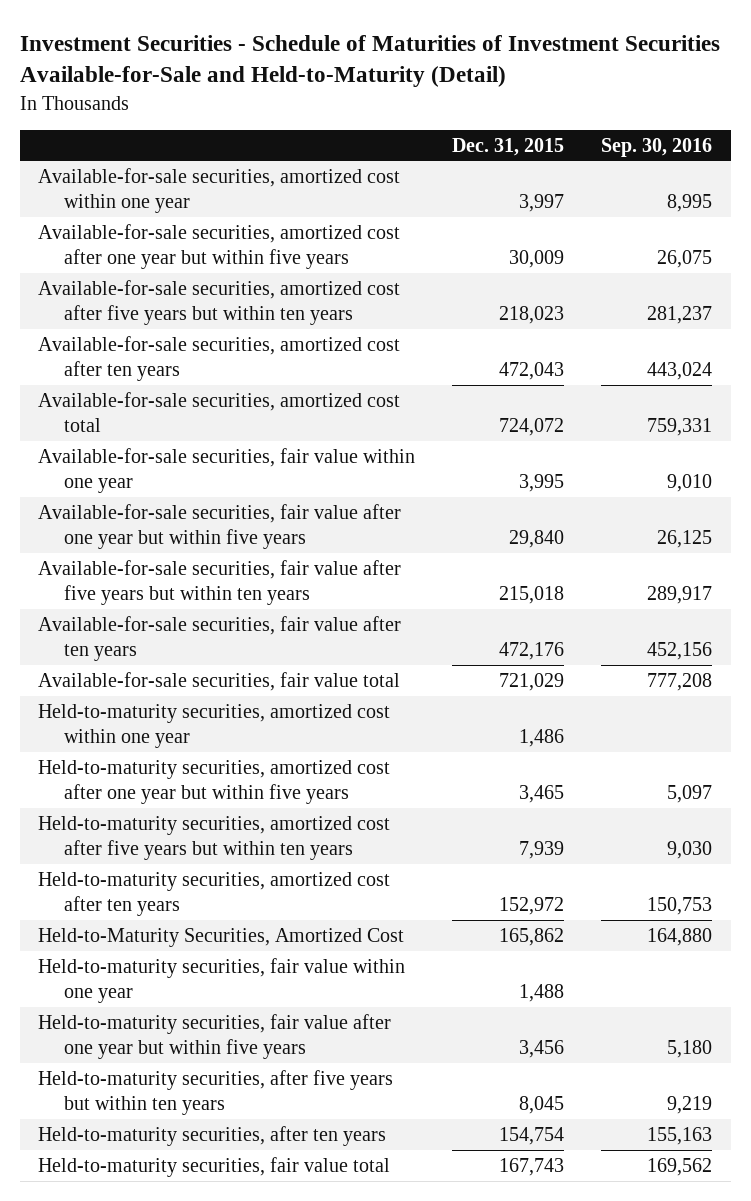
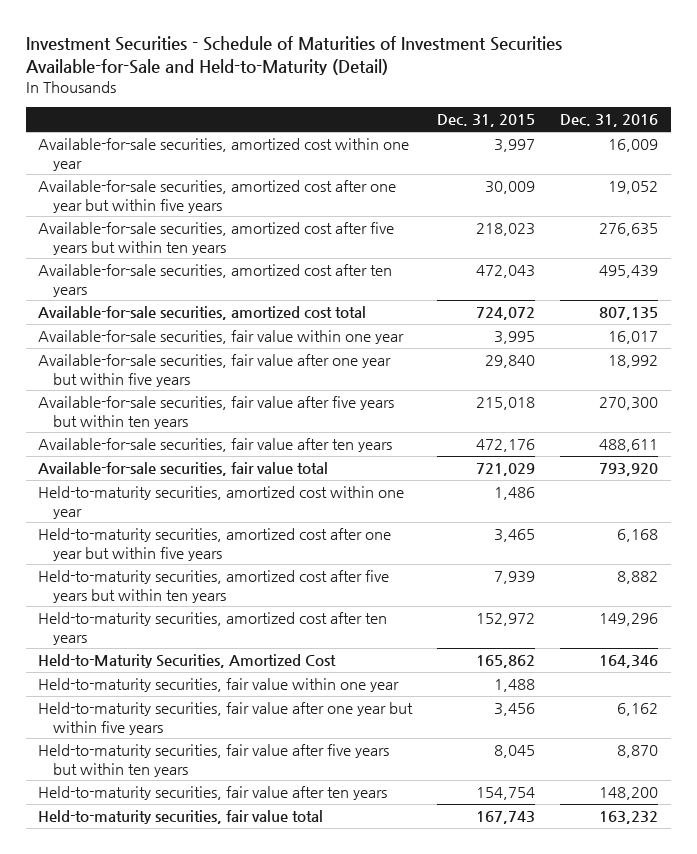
- | Dec. 31, 2015 | Sep. 30, 2016
+ | Dec. 31, 2015 | Dec. 31, 2016
- Held-to-maturity securities, after five years but within ten years | 8,045 | 9,219
- Held-to-maturity securities, after ten years | 154,754 | 155,163
+ Held-to-maturity securities, fair value after five years but within ten years | 8,045 | 8,870
+ Held-to-maturity securities, fair value after ten years | 154,754 | 148,200

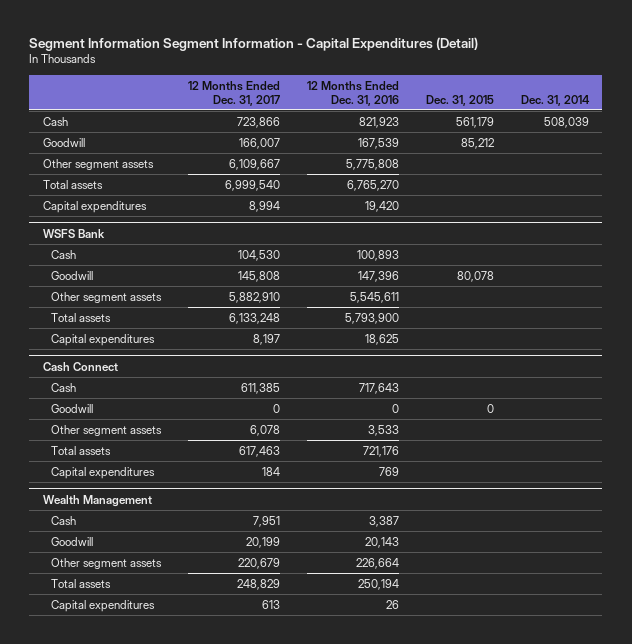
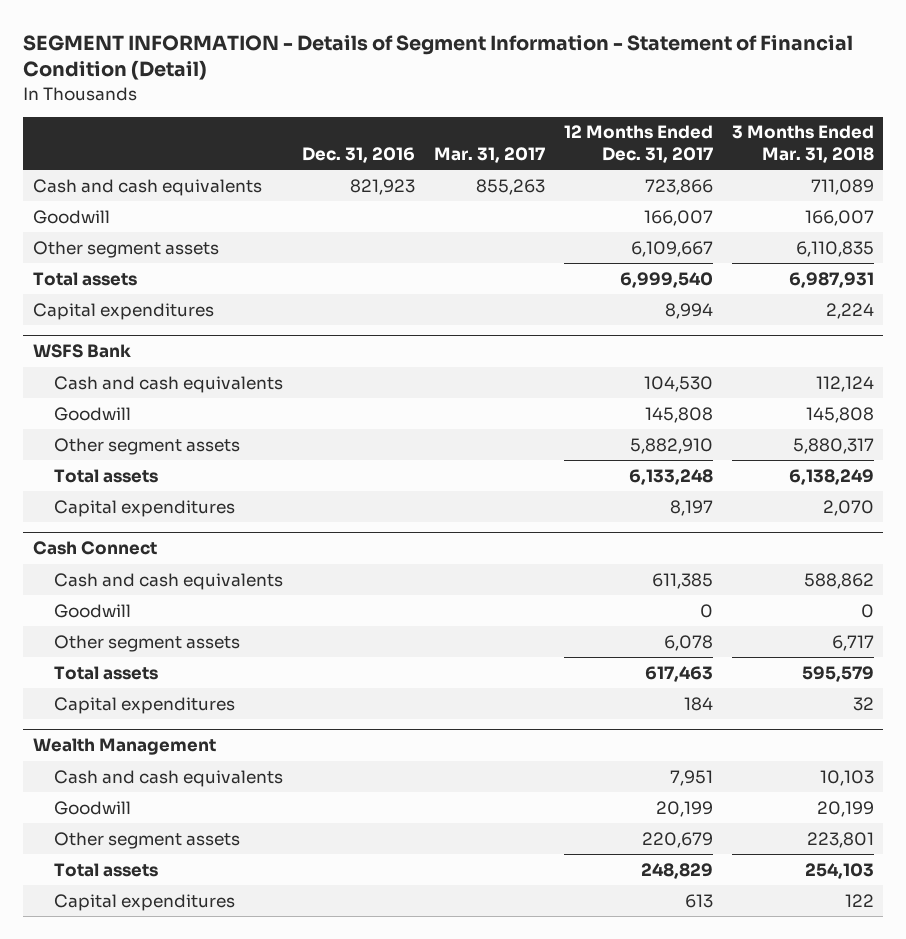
- Segment Information Segment Information - Capital Expenditures (Detail)
+ SEGMENT INFORMATION - Details of Segment Information - Statement of Financial Condition (Detail)
- | 12 Months Ended Dec. 31, 2017 | 12 Months Ended Dec. 31, 2016 | Dec. 31, 2015 | Dec. 31, 2014
+ | Dec. 31, 2016 | Mar. 31, 2017 | 12 Months Ended Dec. 31, 2017 | 3 Months Ended Mar. 31, 2018
- Cash | 723,866 | 821,923 | 561,179 | 508,039
+ Cash and cash equivalents | 821,923 | 855,263 | 723,866 | 711,089
@ WSFS Bank
- Cash | 104,530 | 100,893 | |
+ Cash and cash equivalents | | | 104,530 | 112,124
@ Cash Connect
- Cash | 611,385 | 717,643 | |
+ Cash and cash equivalents | | | 611,385 | 588,862
@ Wealth Management
- Cash | 7,951 | 3,387 | |
+ Cash and cash equivalents | | | 7,951 | 10,103

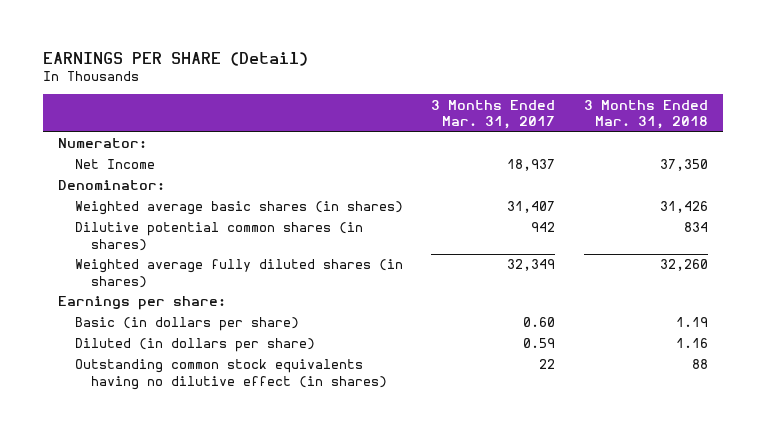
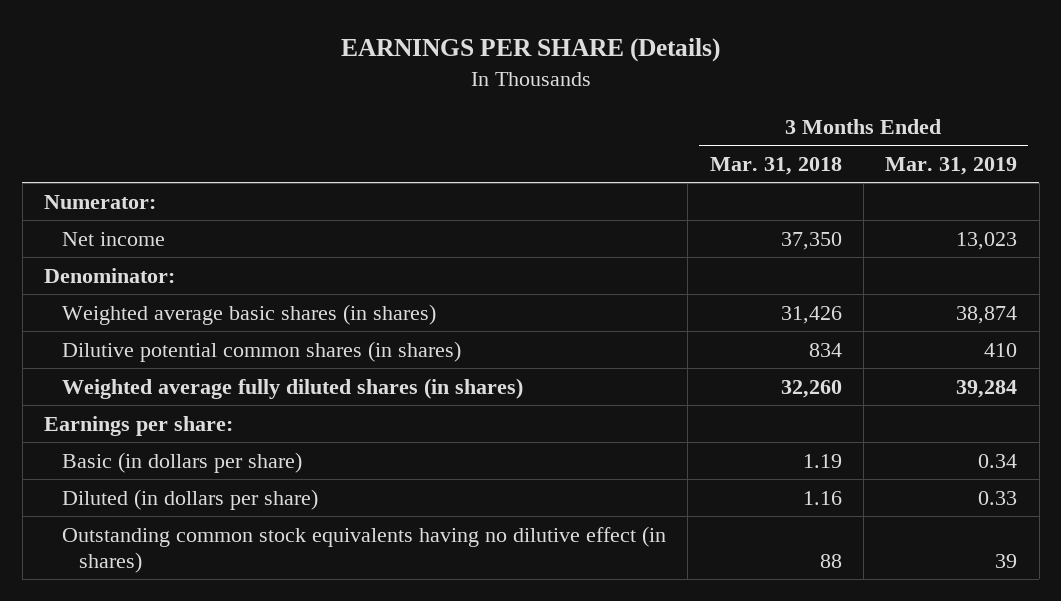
- EARNINGS PER SHARE (Detail)
+ EARNINGS PER SHARE (Details)
- | 3 Months Ended Mar. 31, 2017 | 3 Months Ended Mar. 31, 2018
+ | 3 Months Ended Mar. 31, 2018 | 3 Months Ended Mar. 31, 2019
- Net Income | 18,937 | 37,350
+ Net income | 37,350 | 13,023

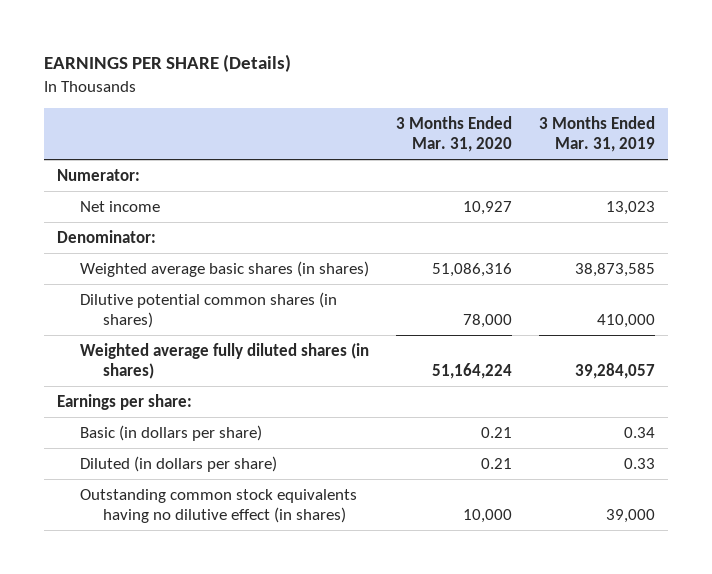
- | 3 Months Ended Mar. 31, 2018 | 3 Months Ended Mar. 31, 2019
+ | 3 Months Ended Mar. 31, 2020 | 3 Months Ended Mar. 31, 2019
- Weighted average basic shares (in shares) | 31,426 | 38,874
- Dilutive potential common shares (in shares) | 834 | 410
- Weighted average fully diluted shares (in shares) | 32,260 | 39,284
+ Weighted average basic shares (in shares) | 51,086,316 | 38,873,585
+ Dilutive potential common shares (in shares) | 78,000 | 410,000
+ Weighted average fully diluted shares (in shares) | 51,164,224 | 39,284,057
- Outstanding common stock equivalents having no dilutive effect (in shares) | 88 | 39
+ Outstanding common stock equivalents having no dilutive effect (in shares) | 10,000 | 39,000

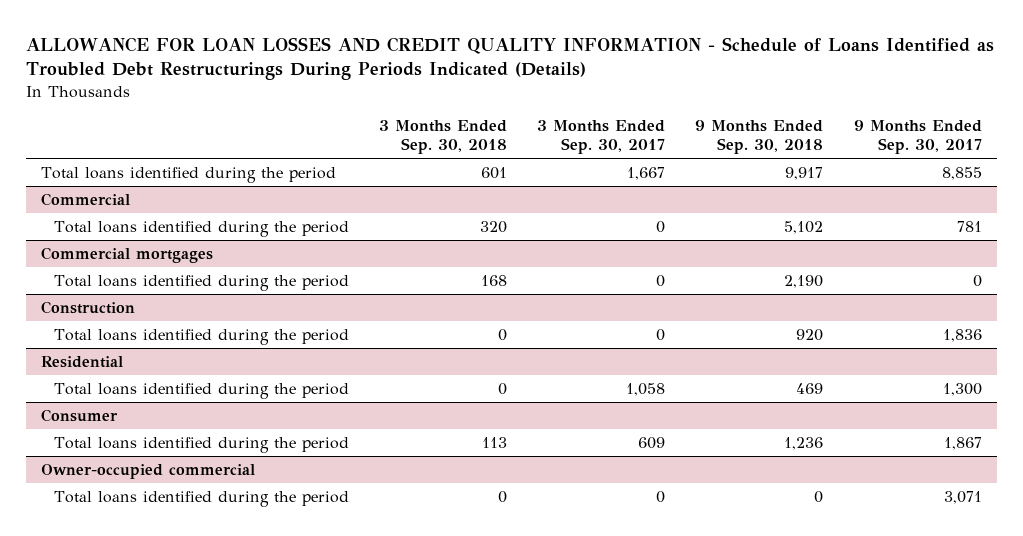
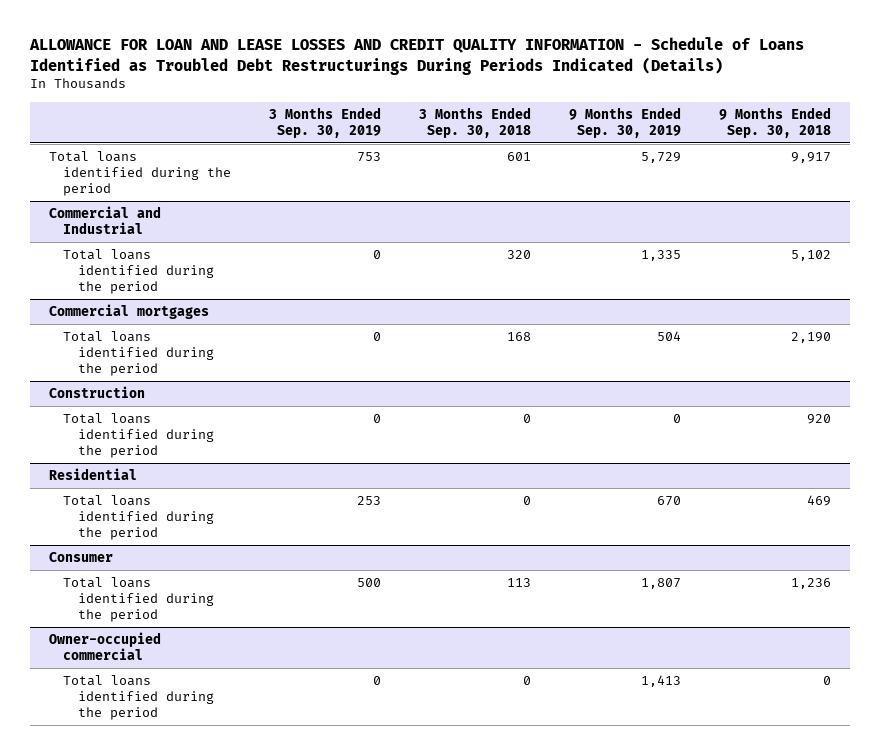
- ALLOWANCE FOR LOAN LOSSES AND CREDIT QUALITY INFORMATION - Schedule of Loans Identified as Troubled Debt Restructurings During Periods Indicated (Details)
+ ALLOWANCE FOR LOAN AND LEASE LOSSES AND CREDIT QUALITY INFORMATION - Schedule of Loans Identified as Troubled Debt Restructurings During Periods Indicated (Details)
- | 3 Months Ended Sep. 30, 2018 | 3 Months Ended Sep. 30, 2017 | 9 Months Ended Sep. 30, 2018 | 9 Months Ended Sep. 30, 2017
+ | 3 Months Ended Sep. 30, 2019 | 3 Months Ended Sep. 30, 2018 | 9 Months Ended Sep. 30, 2019 | 9 Months Ended Sep. 30, 2018
- Commercial
+ Commercial and Industrial

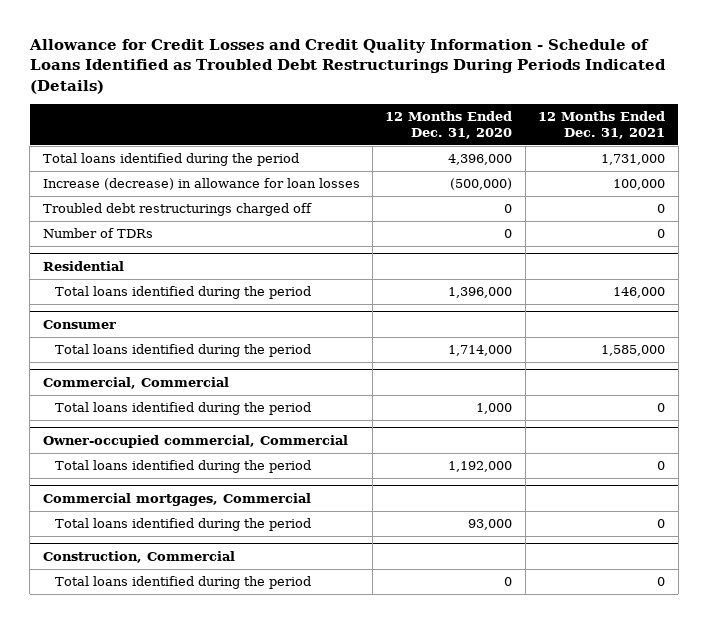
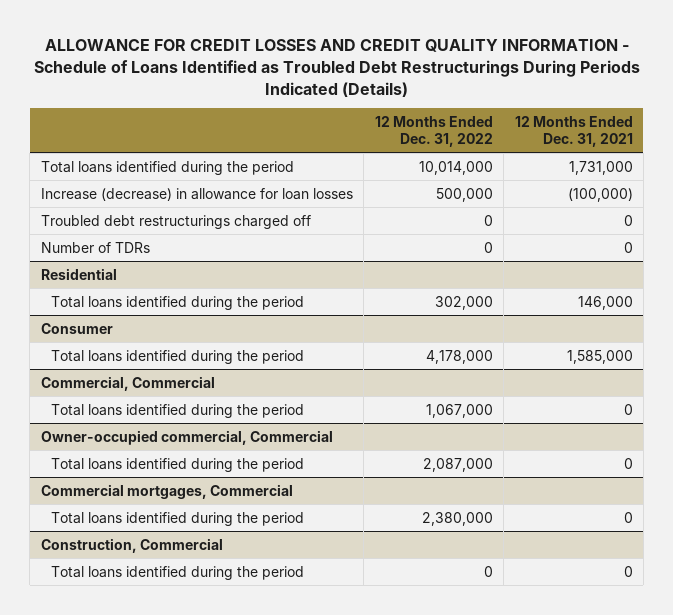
- Allowance for Credit Losses and Credit Quality Information - Schedule of Loans Identified as Troubled Debt Restructurings During Periods Indicated (Details)
+ ALLOWANCE FOR CREDIT LOSSES AND CREDIT QUALITY INFORMATION - Schedule of Loans Identified as Troubled Debt Restructurings During Periods Indicated (Details)
- | 12 Months Ended Dec. 31, 2020 | 12 Months Ended Dec. 31, 2021
+ | 12 Months Ended Dec. 31, 2022 | 12 Months Ended Dec. 31, 2021
- Increase (decrease) in allowance for loan losses | (500,000) | 100,000
+ Increase (decrease) in allowance for loan losses | 500,000 | (100,000)

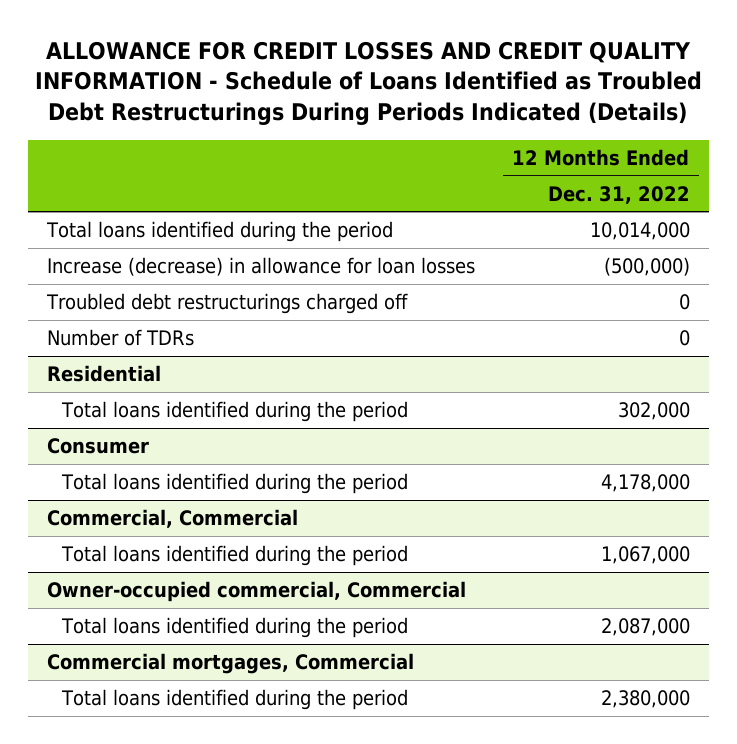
- | 12 Months Ended Dec. 31, 2022 | 12 Months Ended Dec. 31, 2021
+ | 12 Months Ended Dec. 31, 2022
- Increase (decrease) in allowance for loan losses | 500,000 | (100,000)
+ Increase (decrease) in allowance for loan losses | (500,000)
- Construction, Commercial
- Total loans identified during the period | 0 | 0

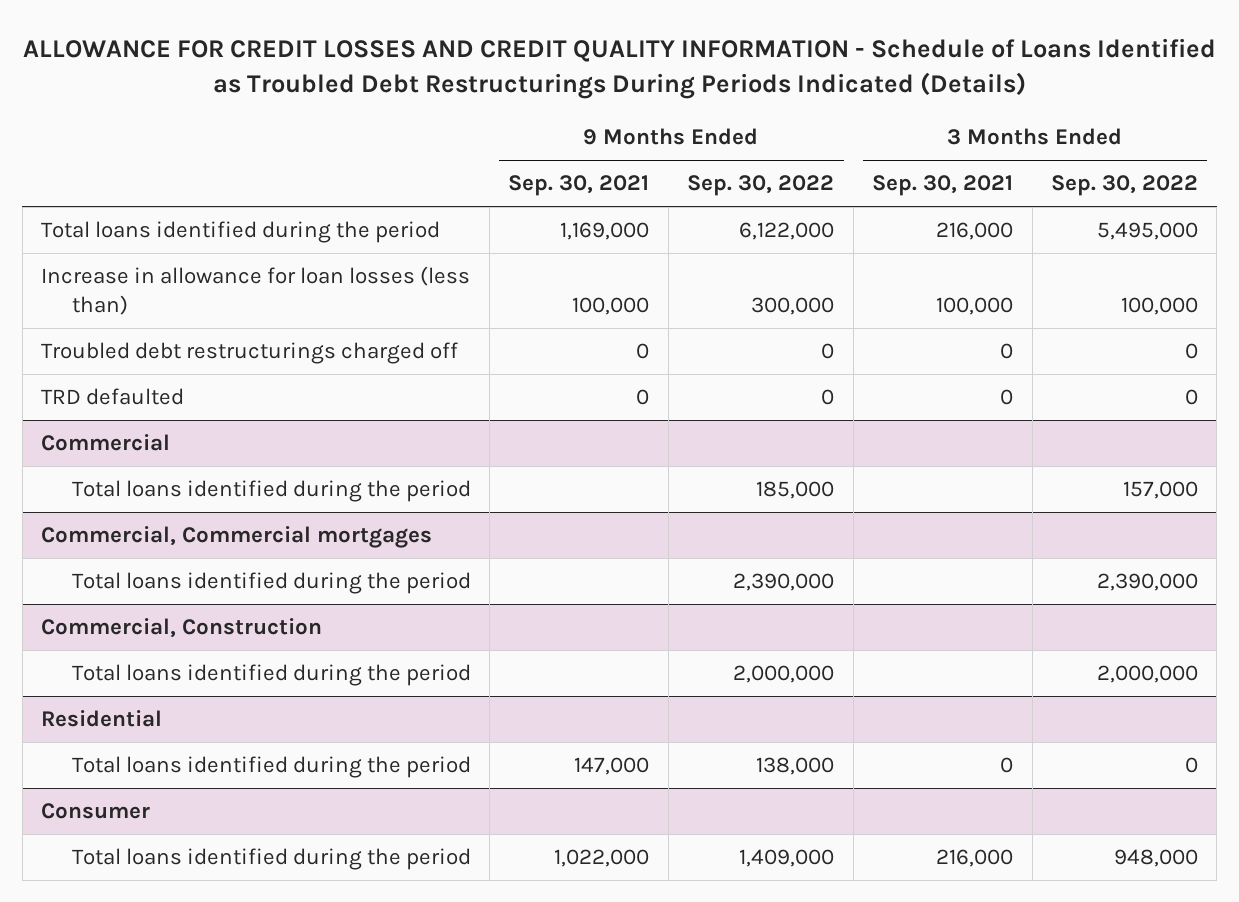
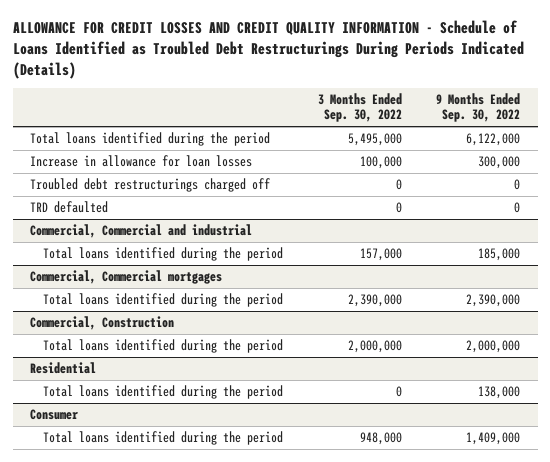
- | 9 Months Ended Sep. 30, 2021 | 9 Months Ended Sep. 30, 2022 | 3 Months Ended Sep. 30, 2021 | 3 Months Ended Sep. 30, 2022
+ | 3 Months Ended Sep. 30, 2022 | 9 Months Ended Sep. 30, 2022
- Increase in allowance for loan losses (less than) | 100,000 | 300,000 | 100,000 | 100,000
+ Increase in allowance for loan losses | 100,000 | 300,000
- Commercial
+ Commercial, Commercial and industrial

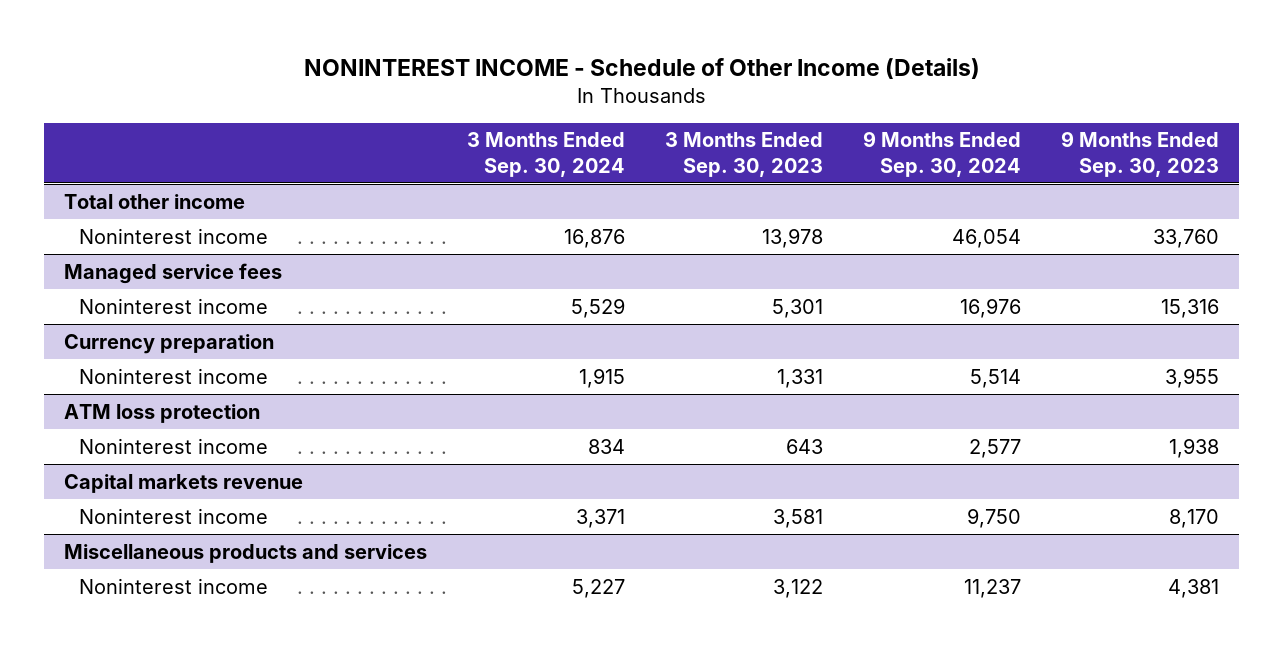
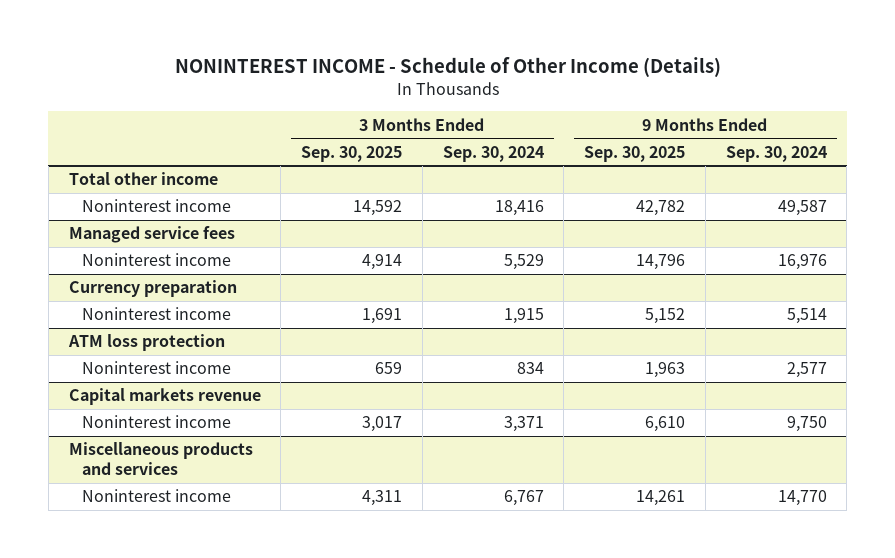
- | 3 Months Ended Sep. 30, 2024 | 3 Months Ended Sep. 30, 2023 | 9 Months Ended Sep. 30, 2024 | 9 Months Ended Sep. 30, 2023
+ | 3 Months Ended Sep. 30, 2025 | 3 Months Ended Sep. 30, 2024 | 9 Months Ended Sep. 30, 2025 | 9 Months Ended Sep. 30, 2024
@ Total other income
- Noninterest income | 16,876 | 13,978 | 46,054 | 33,760
+ Noninterest income | 14,592 | 18,416 | 42,782 | 49,587
@ Miscellaneous products and services
- Noninterest income | 5,227 | 3,122 | 11,237 | 4,381
+ Noninterest income | 4,311 | 6,767 | 14,261 | 14,770

